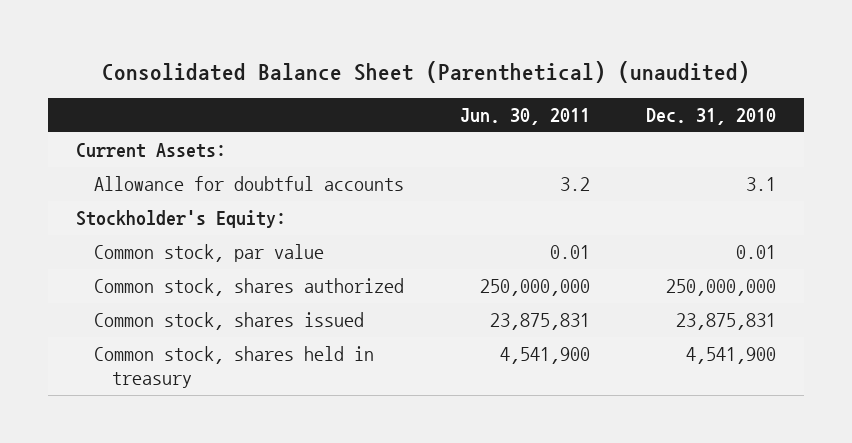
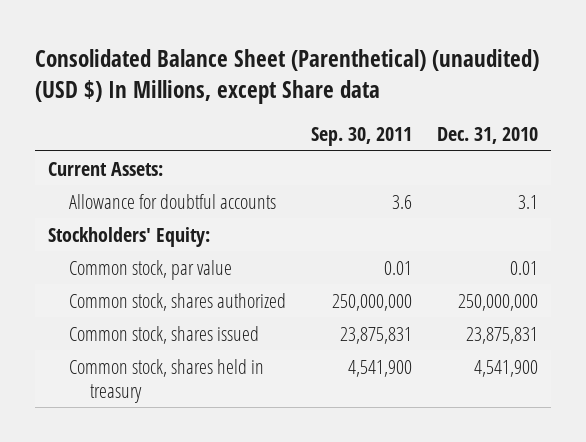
- Consolidated Balance Sheet (Parenthetical) (unaudited)
+ Consolidated Balance Sheet (Parenthetical) (unaudited) (USD $) In Millions, except Share data
- | Jun. 30, 2011 | Dec. 31, 2010
+ | Sep. 30, 2011 | Dec. 31, 2010
- Stockholder's Equity:
+ Stockholders' Equity:

